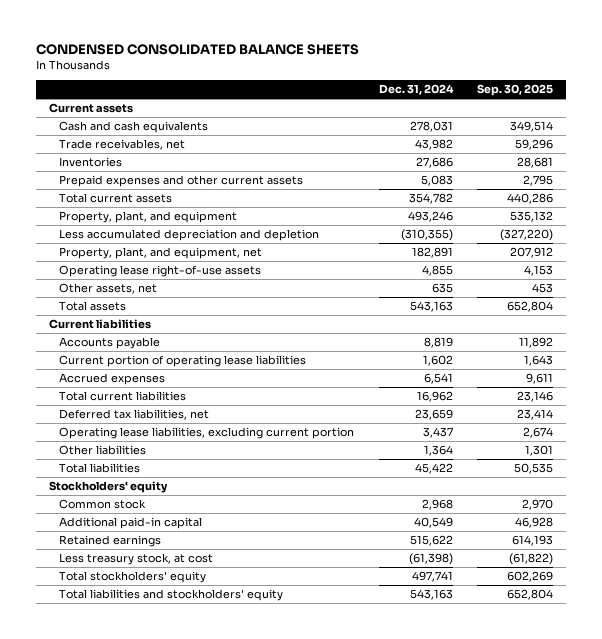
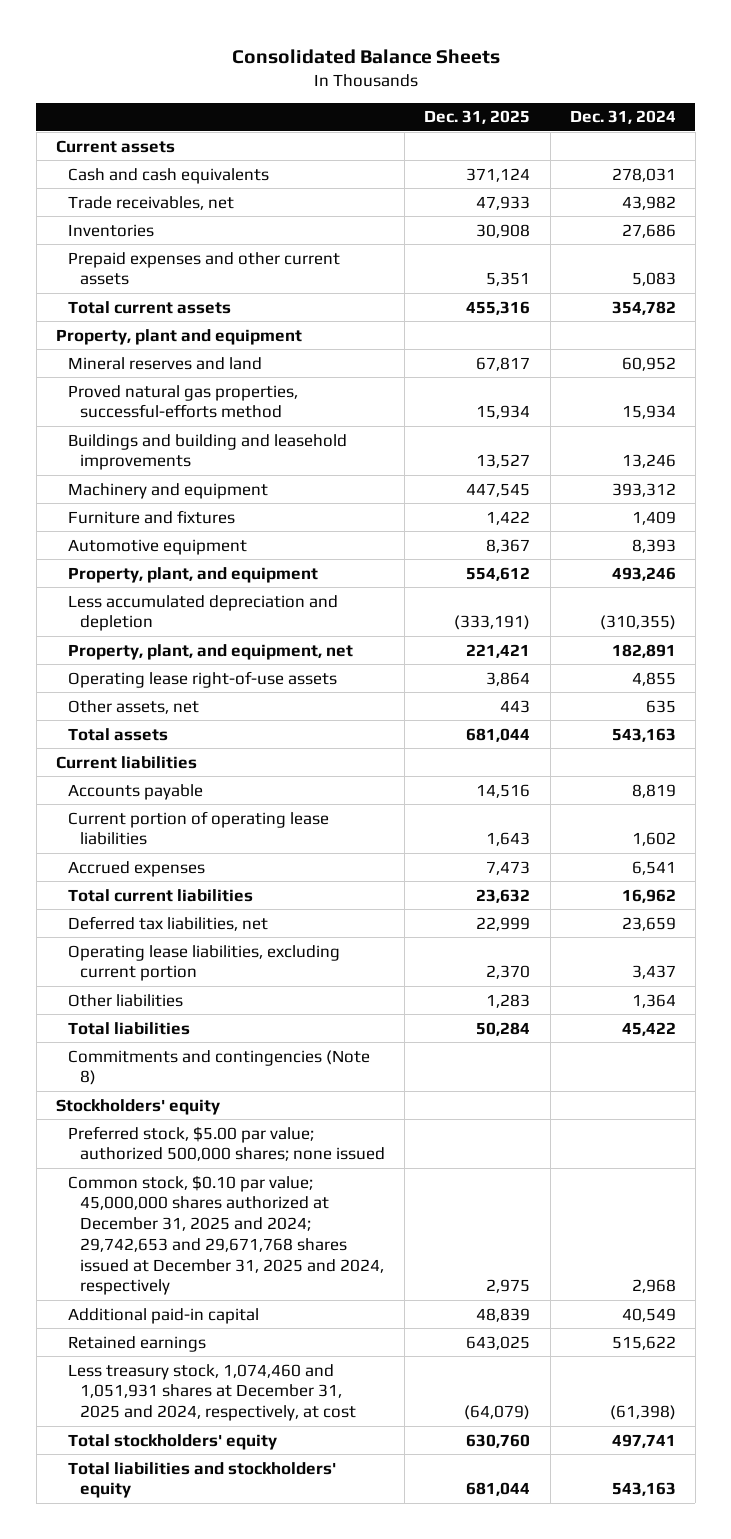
- CONDENSED CONSOLIDATED BALANCE SHEETS
+ Consolidated Balance Sheets
- | Dec. 31, 2024 | Sep. 30, 2025
+ | Dec. 31, 2025 | Dec. 31, 2024
+ Property, plant and equipment
+ Mineral reserves and land | 67,817 | 60,952
+ Proved natural gas properties, successful-efforts method | 15,934 | 15,934
+ Buildings and building and leasehold improvements | 13,527 | 13,246
+ Machinery and equipment | 447,545 | 393,312
+ Furniture and fixtures | 1,422 | 1,409
+ Automotive equipment | 8,367 | 8,393
+ Commitments and contingencies (Note 8)
- Common stock | 2,968 | 2,970
+ Preferred stock, $5.00 par value; authorized 500,000 shares; none issued
+ Common stock, $0.10 par value; 45,000,000 shares authorized at December 31, 2025 and 2024; 29,742,653 and 29,671,768 shares issued at December 31, 2025 and 2024, respectively | 2,975 | 2,968
- Less treasury stock, at cost | (61,398) | (61,822)
+ Less treasury stock, 1,074,460 and 1,051,931 shares at December 31, 2025 and 2024, respectively, at cost | (64,079) | (61,398)

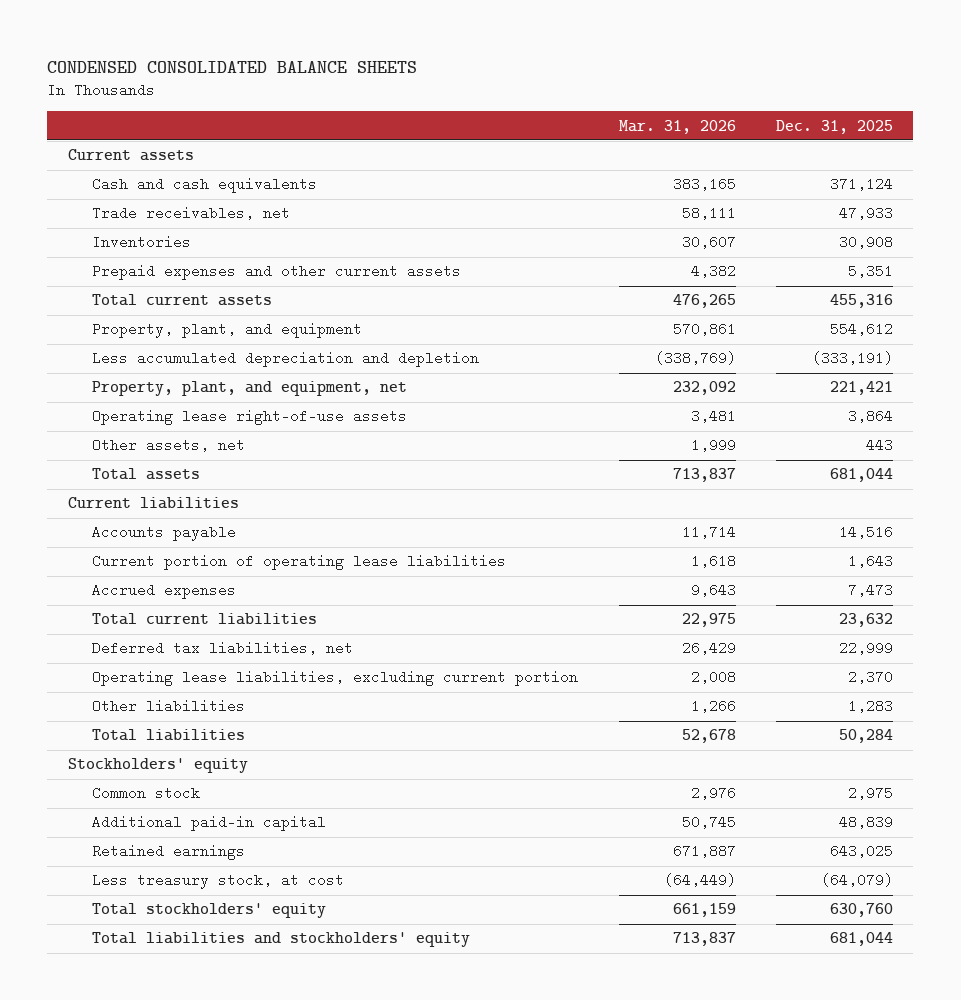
- Consolidated Balance Sheets
+ CONDENSED CONSOLIDATED BALANCE SHEETS
- | Dec. 31, 2025 | Dec. 31, 2024
+ | Mar. 31, 2026 | Dec. 31, 2025
- Property, plant and equipment
- Mineral reserves and land | 67,817 | 60,952
- Proved natural gas properties, successful-efforts method | 15,934 | 15,934
- Buildings and building and leasehold improvements | 13,527 | 13,246
- Machinery and equipment | 447,545 | 393,312
- Furniture and fixtures | 1,422 | 1,409
- Automotive equipment | 8,367 | 8,393
- Commitments and contingencies (Note 8)
- Preferred stock, $5.00 par value; authorized 500,000 shares; none issued
- Common stock, $0.10 par value; 45,000,000 shares authorized at December 31, 2025 and 2024; 29,742,653 and 29,671,768 shares issued at December 31, 2025 and 2024, respectively | 2,975 | 2,968
+ Common stock | 2,976 | 2,975
- Less treasury stock, 1,074,460 and 1,051,931 shares at December 31, 2025 and 2024, respectively, at cost | (64,079) | (61,398)
+ Less treasury stock, at cost | (64,449) | (64,079)

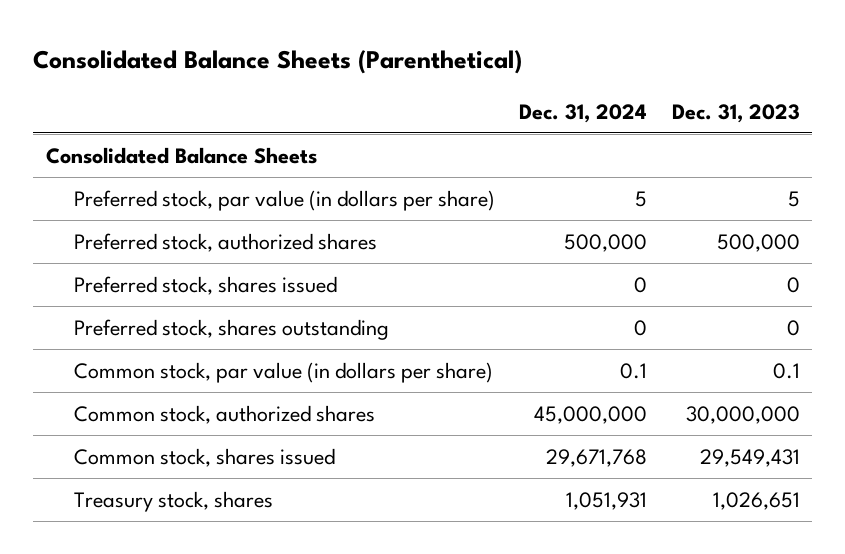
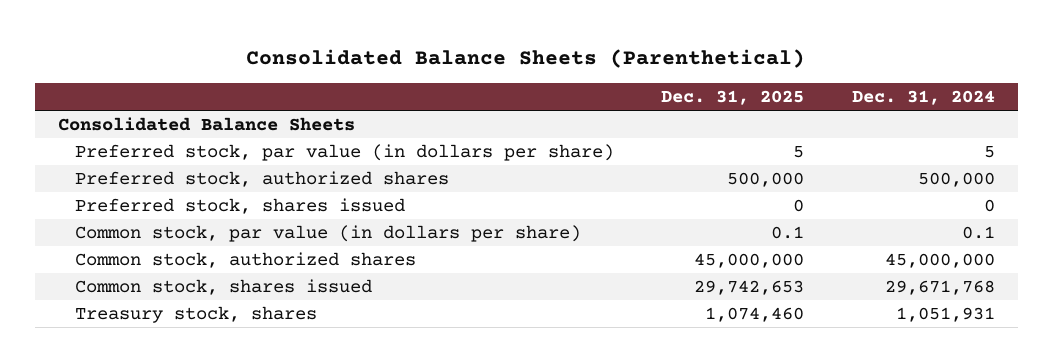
- | Dec. 31, 2024 | Dec. 31, 2023
+ | Dec. 31, 2025 | Dec. 31, 2024
- Preferred stock, shares outstanding | 0 | 0

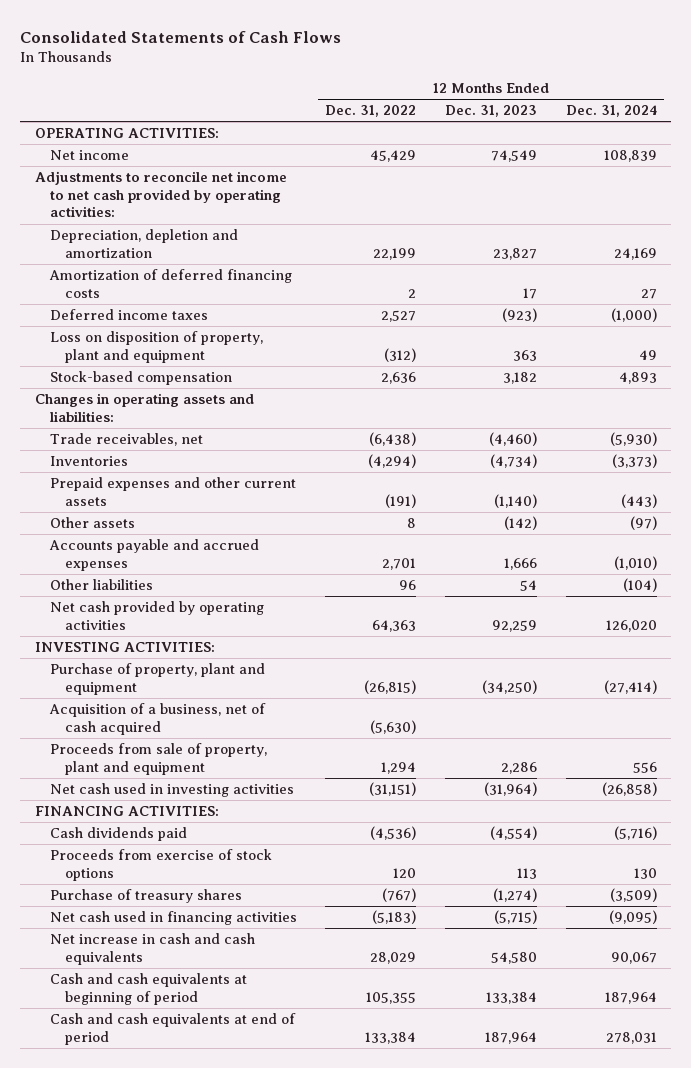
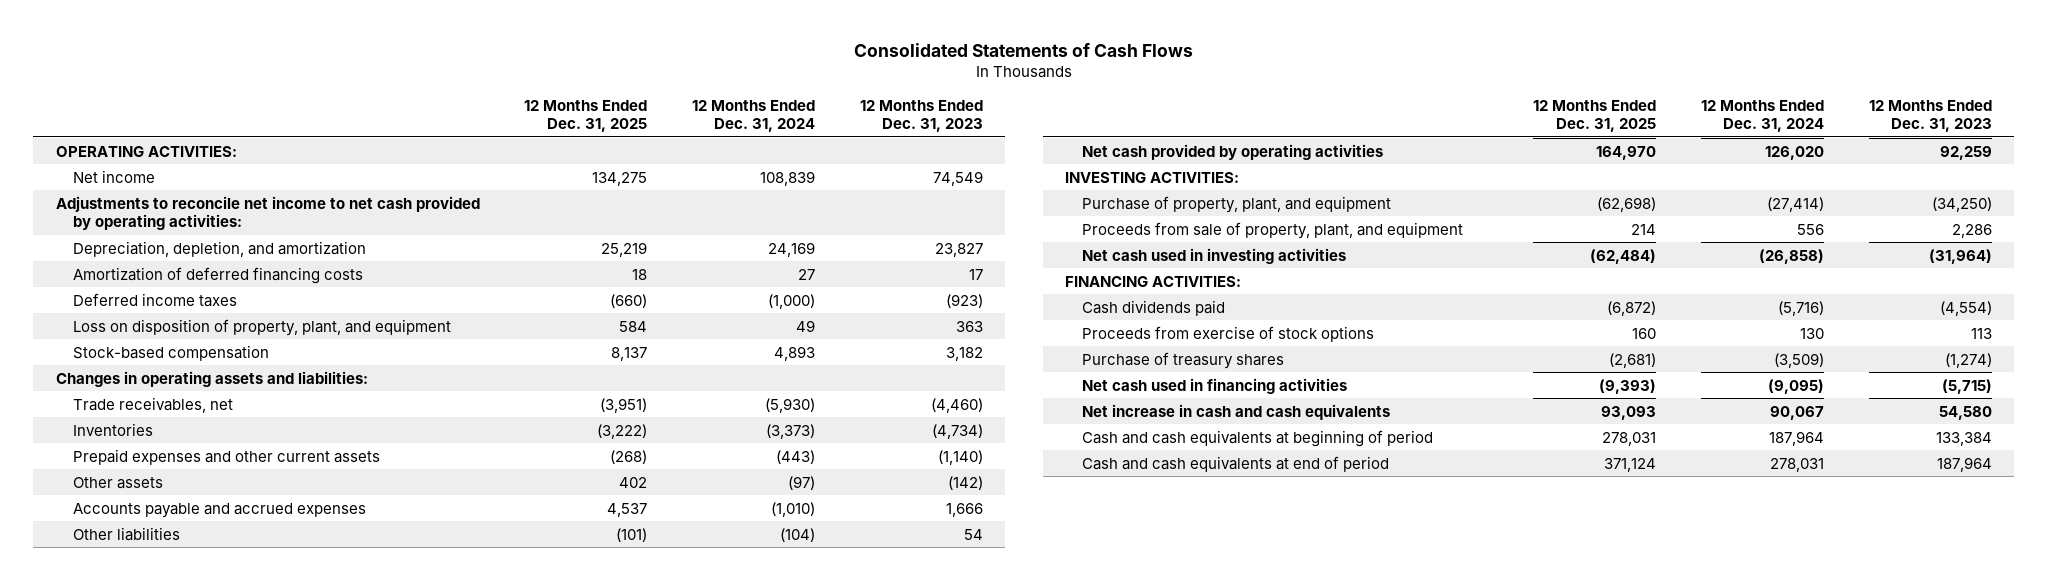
- | 12 Months Ended Dec. 31, 2022 | 12 Months Ended Dec. 31, 2023 | 12 Months Ended Dec. 31, 2024
+ | 12 Months Ended Dec. 31, 2025 | 12 Months Ended Dec. 31, 2024 | 12 Months Ended Dec. 31, 2023
- Depreciation, depletion and amortization | 22,199 | 23,827 | 24,169
+ Depreciation, depletion, and amortization | 25,219 | 24,169 | 23,827
- Loss on disposition of property, plant and equipment | (312) | 363 | 49
+ Loss on disposition of property, plant, and equipment | 584 | 49 | 363
- Purchase of property, plant and equipment | (26,815) | (34,250) | (27,414)
- Acquisition of a business, net of cash acquired | (5,630) | |
- Proceeds from sale of property, plant and equipment | 1,294 | 2,286 | 556
+ Purchase of property, plant, and equipment | (62,698) | (27,414) | (34,250)
+ Proceeds from sale of property, plant, and equipment | 214 | 556 | 2,286

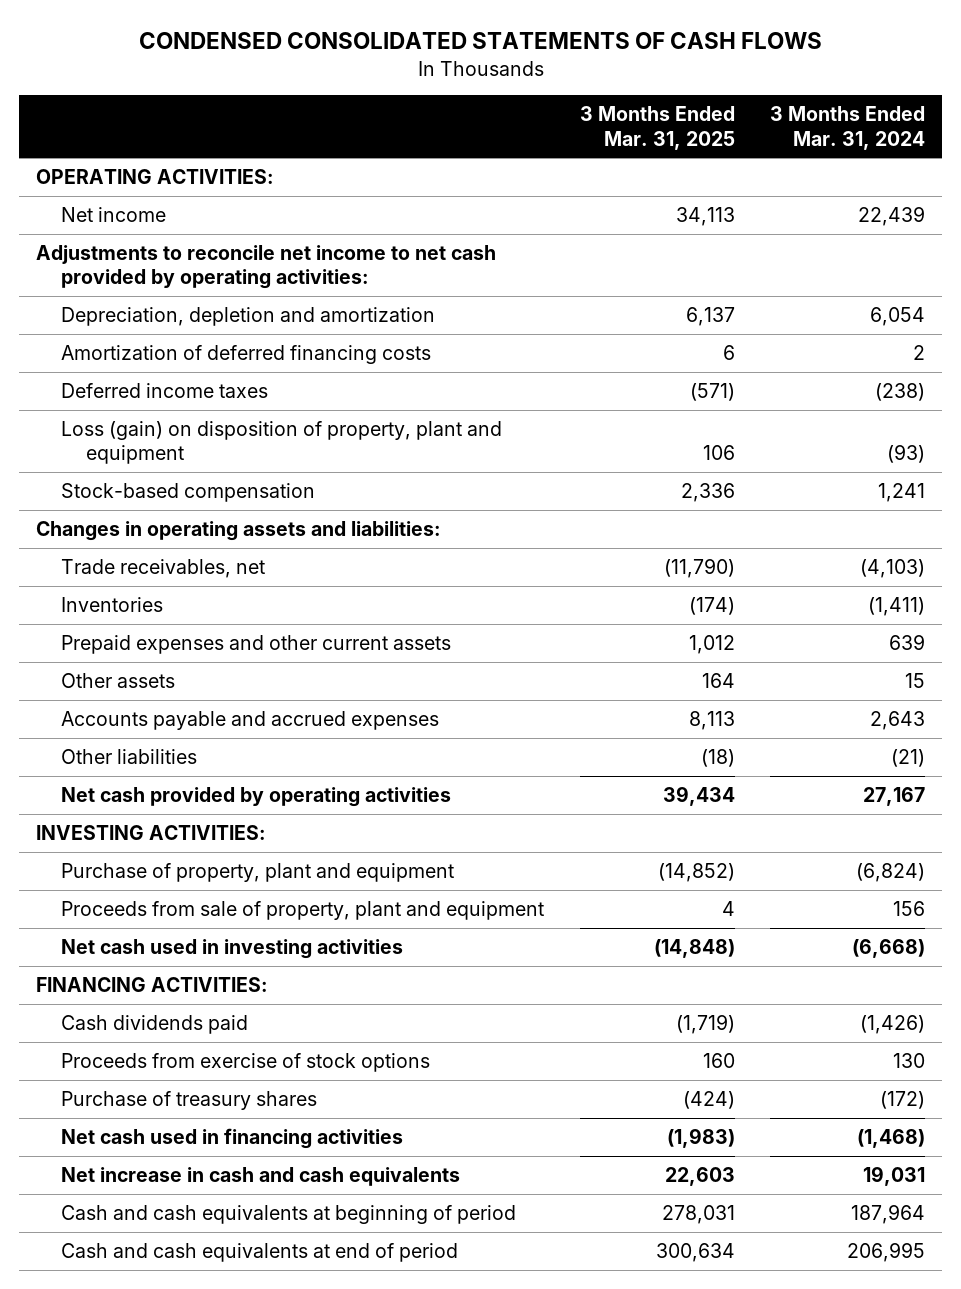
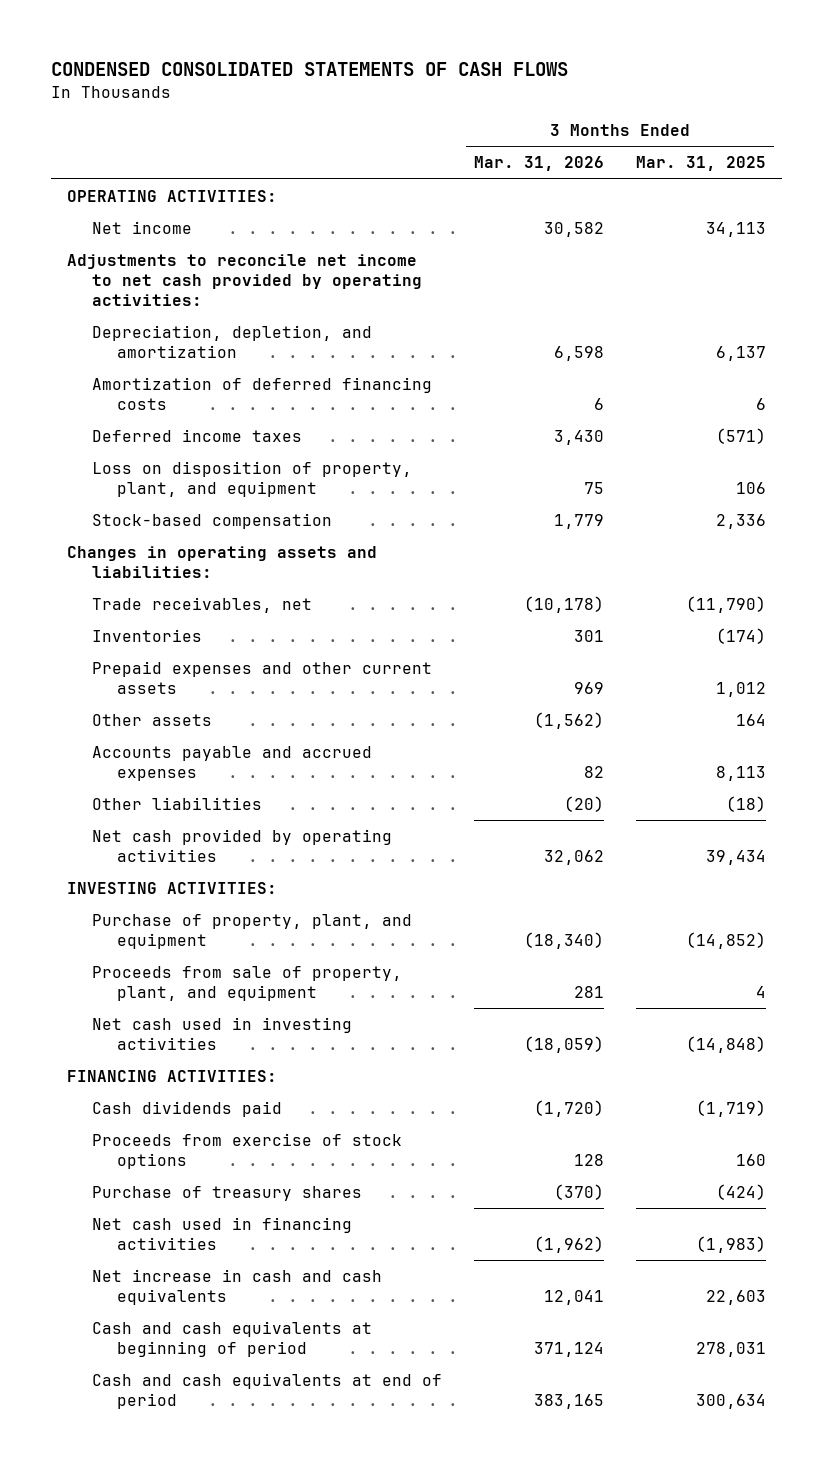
- | 3 Months Ended Mar. 31, 2025 | 3 Months Ended Mar. 31, 2024
+ | 3 Months Ended Mar. 31, 2026 | 3 Months Ended Mar. 31, 2025
- Depreciation, depletion and amortization | 6,137 | 6,054
+ Depreciation, depletion, and amortization | 6,598 | 6,137
- Loss (gain) on disposition of property, plant and equipment | 106 | (93)
+ Loss on disposition of property, plant, and equipment | 75 | 106
- Purchase of property, plant and equipment | (14,852) | (6,824)
- Proceeds from sale of property, plant and equipment | 4 | 156
+ Purchase of property, plant, and equipment | (18,340) | (14,852)
+ Proceeds from sale of property, plant, and equipment | 281 | 4

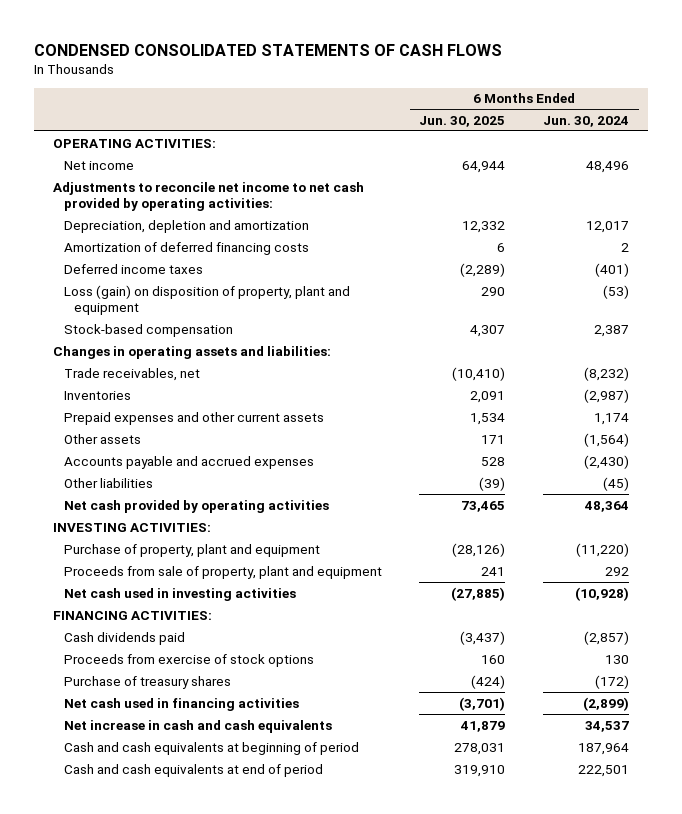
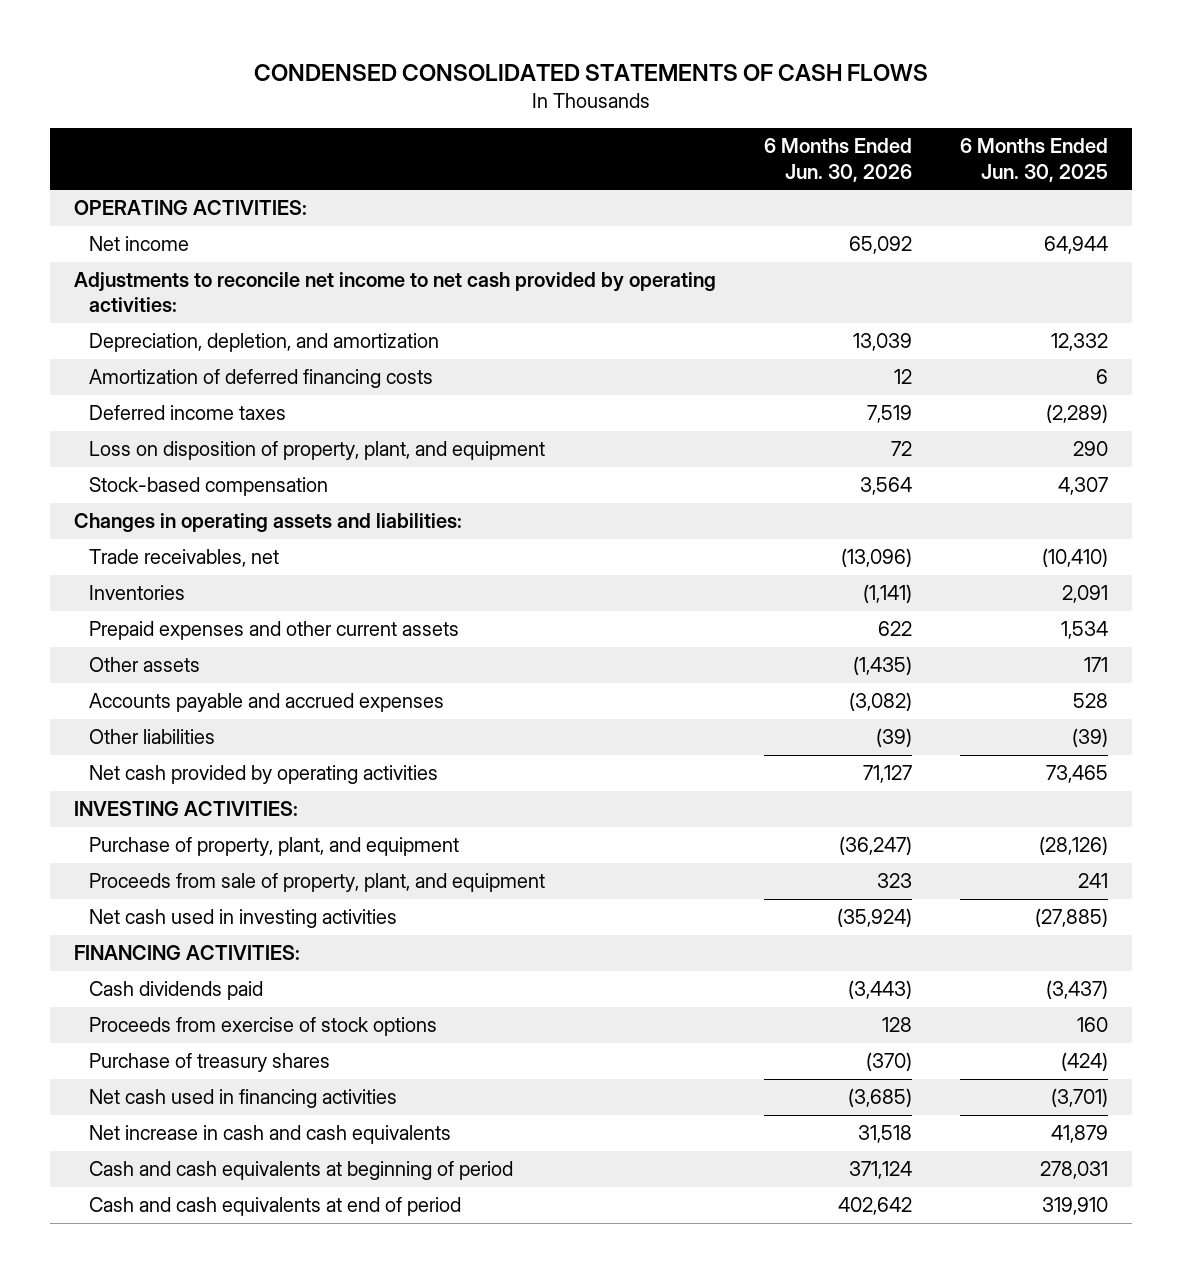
- | 6 Months Ended Jun. 30, 2025 | 6 Months Ended Jun. 30, 2024
+ | 6 Months Ended Jun. 30, 2026 | 6 Months Ended Jun. 30, 2025
- Depreciation, depletion and amortization | 12,332 | 12,017
+ Depreciation, depletion, and amortization | 13,039 | 12,332
- Loss (gain) on disposition of property, plant and equipment | 290 | (53)
+ Loss on disposition of property, plant, and equipment | 72 | 290
- Purchase of property, plant and equipment | (28,126) | (11,220)
- Proceeds from sale of property, plant and equipment | 241 | 292
+ Purchase of property, plant, and equipment | (36,247) | (28,126)
+ Proceeds from sale of property, plant, and equipment | 323 | 241

